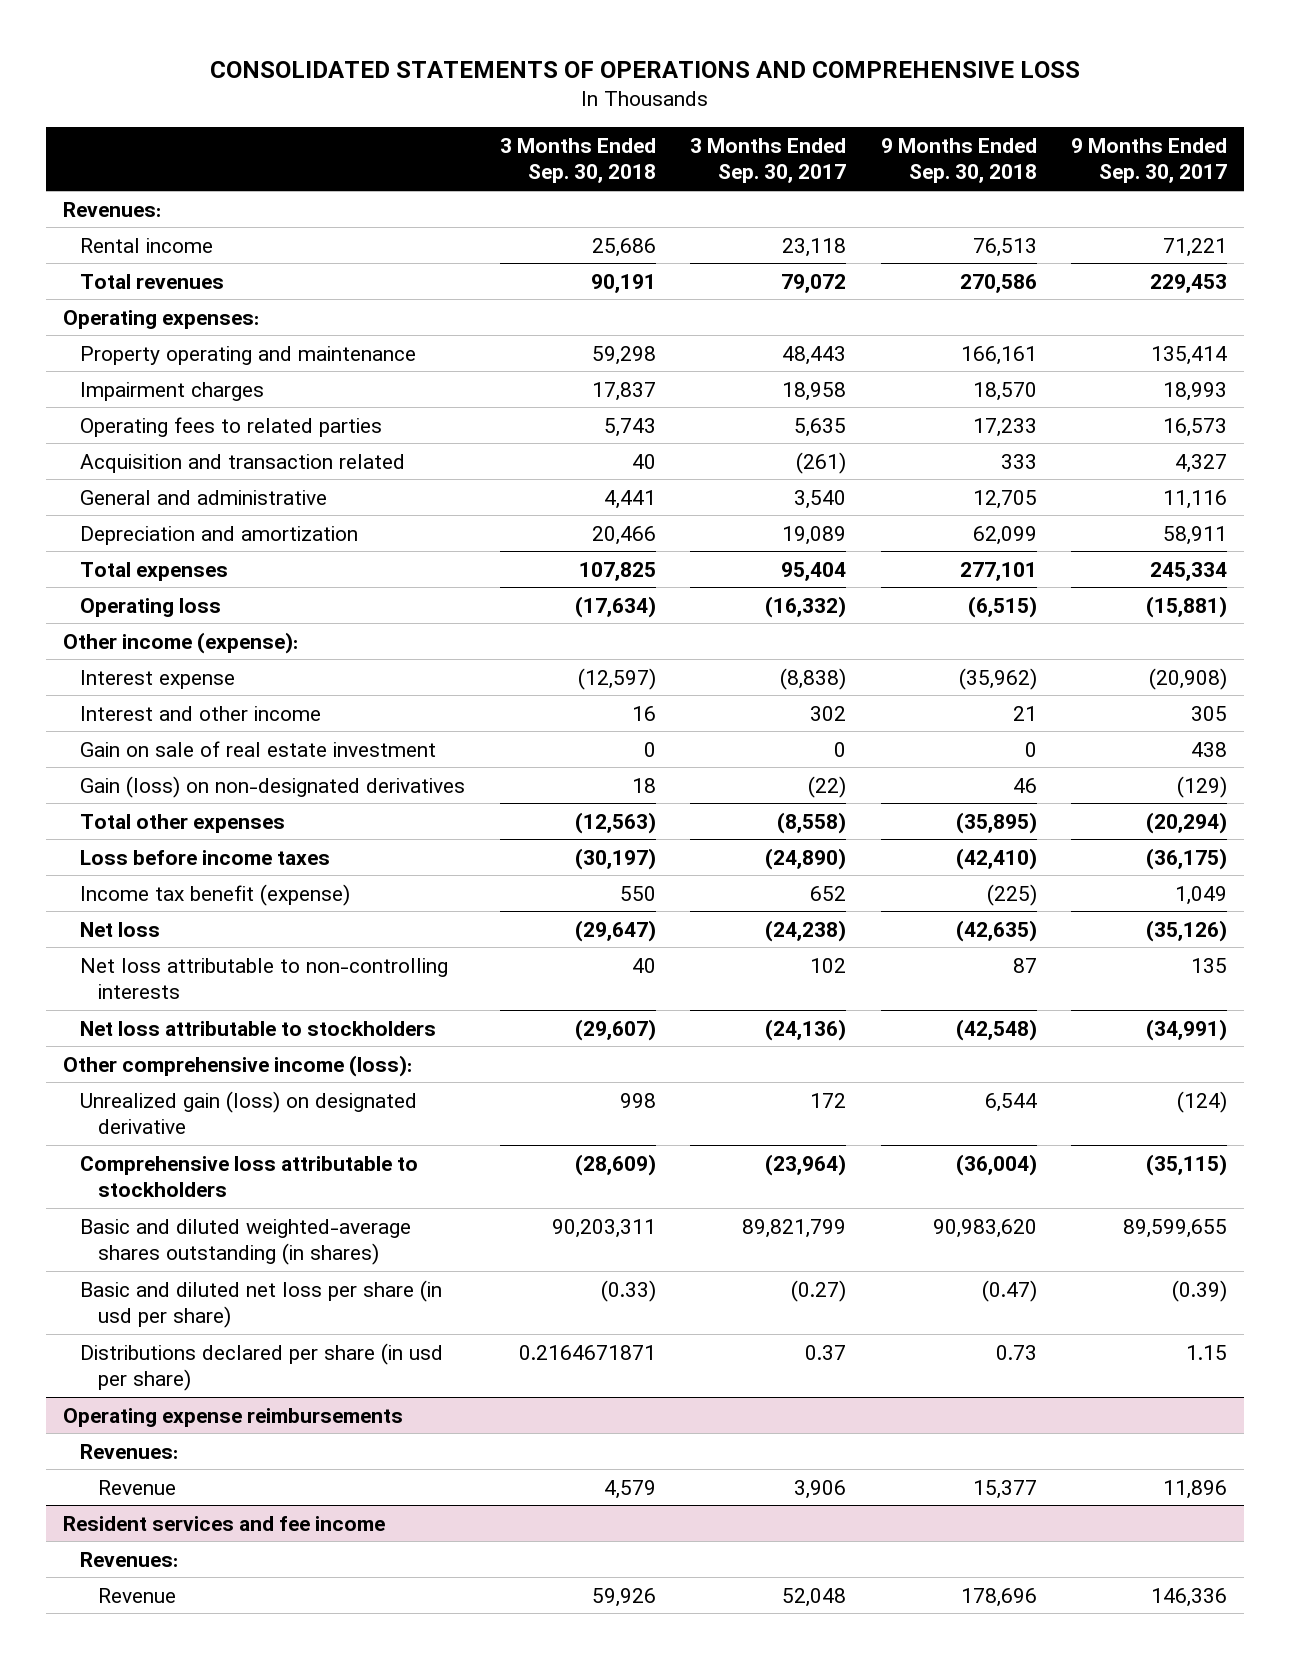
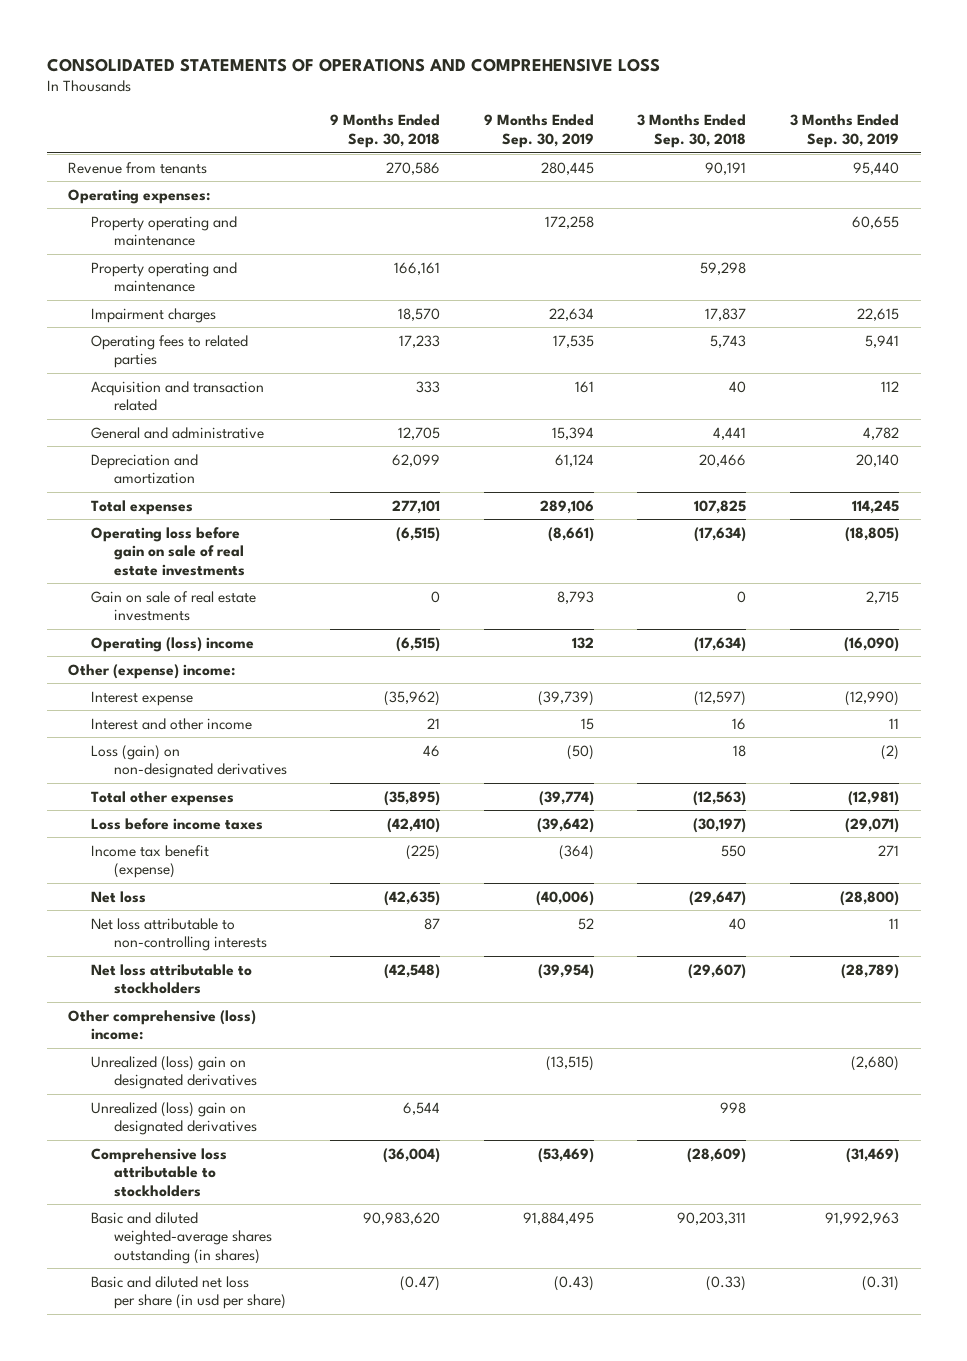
- | 3 Months Ended Sep. 30, 2018 | 3 Months Ended Sep. 30, 2017 | 9 Months Ended Sep. 30, 2018 | 9 Months Ended Sep. 30, 2017
+ | 9 Months Ended Sep. 30, 2018 | 9 Months Ended Sep. 30, 2019 | 3 Months Ended Sep. 30, 2018 | 3 Months Ended Sep. 30, 2019
- Revenues:
- Rental income | 25,686 | 23,118 | 76,513 | 71,221
- Total revenues | 90,191 | 79,072 | 270,586 | 229,453
+ Revenue from tenants | 270,586 | 280,445 | 90,191 | 95,440
+ Property operating and maintenance | | 172,258 | | 60,655
- Operating loss | (17,634) | (16,332) | (6,515) | (15,881)
- Other income (expense):
+ Operating loss before gain on sale of real estate investments | (6,515) | (8,661) | (17,634) | (18,805)
+ Gain on sale of real estate investments | 0 | 8,793 | 0 | 2,715
+ Operating (loss) income | (6,515) | 132 | (17,634) | (16,090)
+ Other (expense) income:
- Gain on sale of real estate investment | 0 | 0 | 0 | 438
- Gain (loss) on non-designated derivatives | 18 | (22) | 46 | (129)
+ Loss (gain) on non-designated derivatives | 46 | (50) | 18 | (2)
- Other comprehensive income (loss):
- Unrealized gain (loss) on designated derivative | 998 | 172 | 6,544 | (124)
+ Other comprehensive (loss) income:
+ Unrealized (loss) gain on designated derivatives | | (13,515) | | (2,680)
+ Unrealized (loss) gain on designated derivatives | 6,544 | | 998 |
- Distributions declared per share (in usd per share) | 0.2164671871 | 0.37 | 0.73 | 1.15
- Operating expense reimbursements
- Revenues:
- Revenue | 4,579 | 3,906 | 15,377 | 11,896
- Resident services and fee income
- Revenues:
- Revenue | 59,926 | 52,048 | 178,696 | 146,336

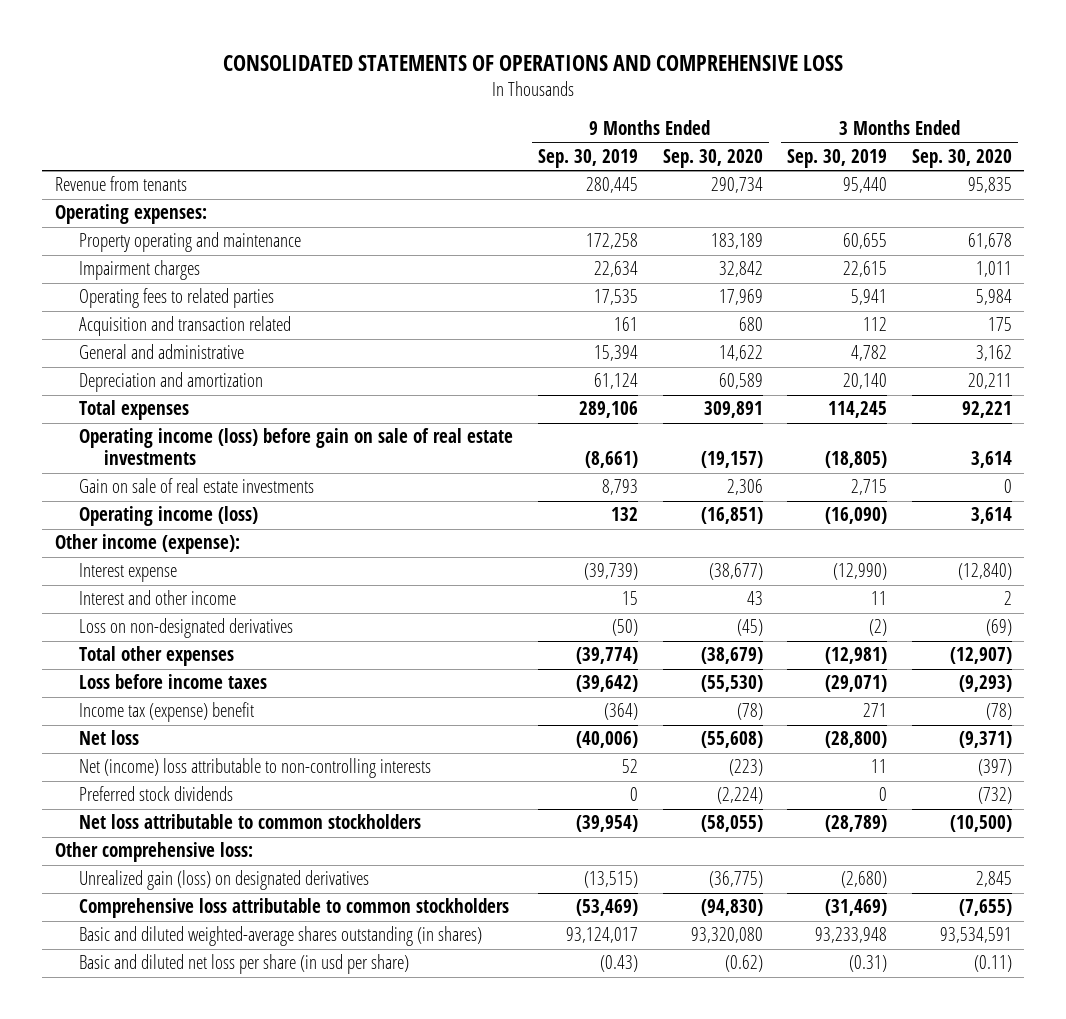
- | 9 Months Ended Sep. 30, 2018 | 9 Months Ended Sep. 30, 2019 | 3 Months Ended Sep. 30, 2018 | 3 Months Ended Sep. 30, 2019
+ | 9 Months Ended Sep. 30, 2019 | 9 Months Ended Sep. 30, 2020 | 3 Months Ended Sep. 30, 2019 | 3 Months Ended Sep. 30, 2020
- Property operating and maintenance | 166,161 | | 59,298 |
- Operating loss before gain on sale of real estate investments | (6,515) | (8,661) | (17,634) | (18,805)
+ Operating income (loss) before gain on sale of real estate investments | (8,661) | (19,157) | (18,805) | 3,614
- Operating (loss) income | (6,515) | 132 | (17,634) | (16,090)
- Other (expense) income:
+ Operating income (loss) | 132 | (16,851) | (16,090) | 3,614
+ Other income (expense):
- Loss (gain) on non-designated derivatives | 46 | (50) | 18 | (2)
+ Loss on non-designated derivatives | (50) | (45) | (2) | (69)
- Income tax benefit (expense) | (225) | (364) | 550 | 271
+ Income tax (expense) benefit | (364) | (78) | 271 | (78)
- Net loss attributable to non-controlling interests | 87 | 52 | 40 | 11
- Net loss attributable to stockholders | (42,548) | (39,954) | (29,607) | (28,789)
- Other comprehensive (loss) income:
- Unrealized (loss) gain on designated derivatives | | (13,515) | | (2,680)
- Unrealized (loss) gain on designated derivatives | 6,544 | | 998 |
- Comprehensive loss attributable to stockholders | (36,004) | (53,469) | (28,609) | (31,469)
- Basic and diluted weighted-average shares outstanding (in shares) | 90,983,620 | 91,884,495 | 90,203,311 | 91,992,963
+ Net (income) loss attributable to non-controlling interests | 52 | (223) | 11 | (397)
+ Preferred stock dividends | 0 | (2,224) | 0 | (732)
+ Net loss attributable to common stockholders | (39,954) | (58,055) | (28,789) | (10,500)
+ Other comprehensive loss:
+ Unrealized gain (loss) on designated derivatives | (13,515) | (36,775) | (2,680) | 2,845
+ Comprehensive loss attributable to common stockholders | (53,469) | (94,830) | (31,469) | (7,655)
+ Basic and diluted weighted-average shares outstanding (in shares) | 93,124,017 | 93,320,080 | 93,233,948 | 93,534,591

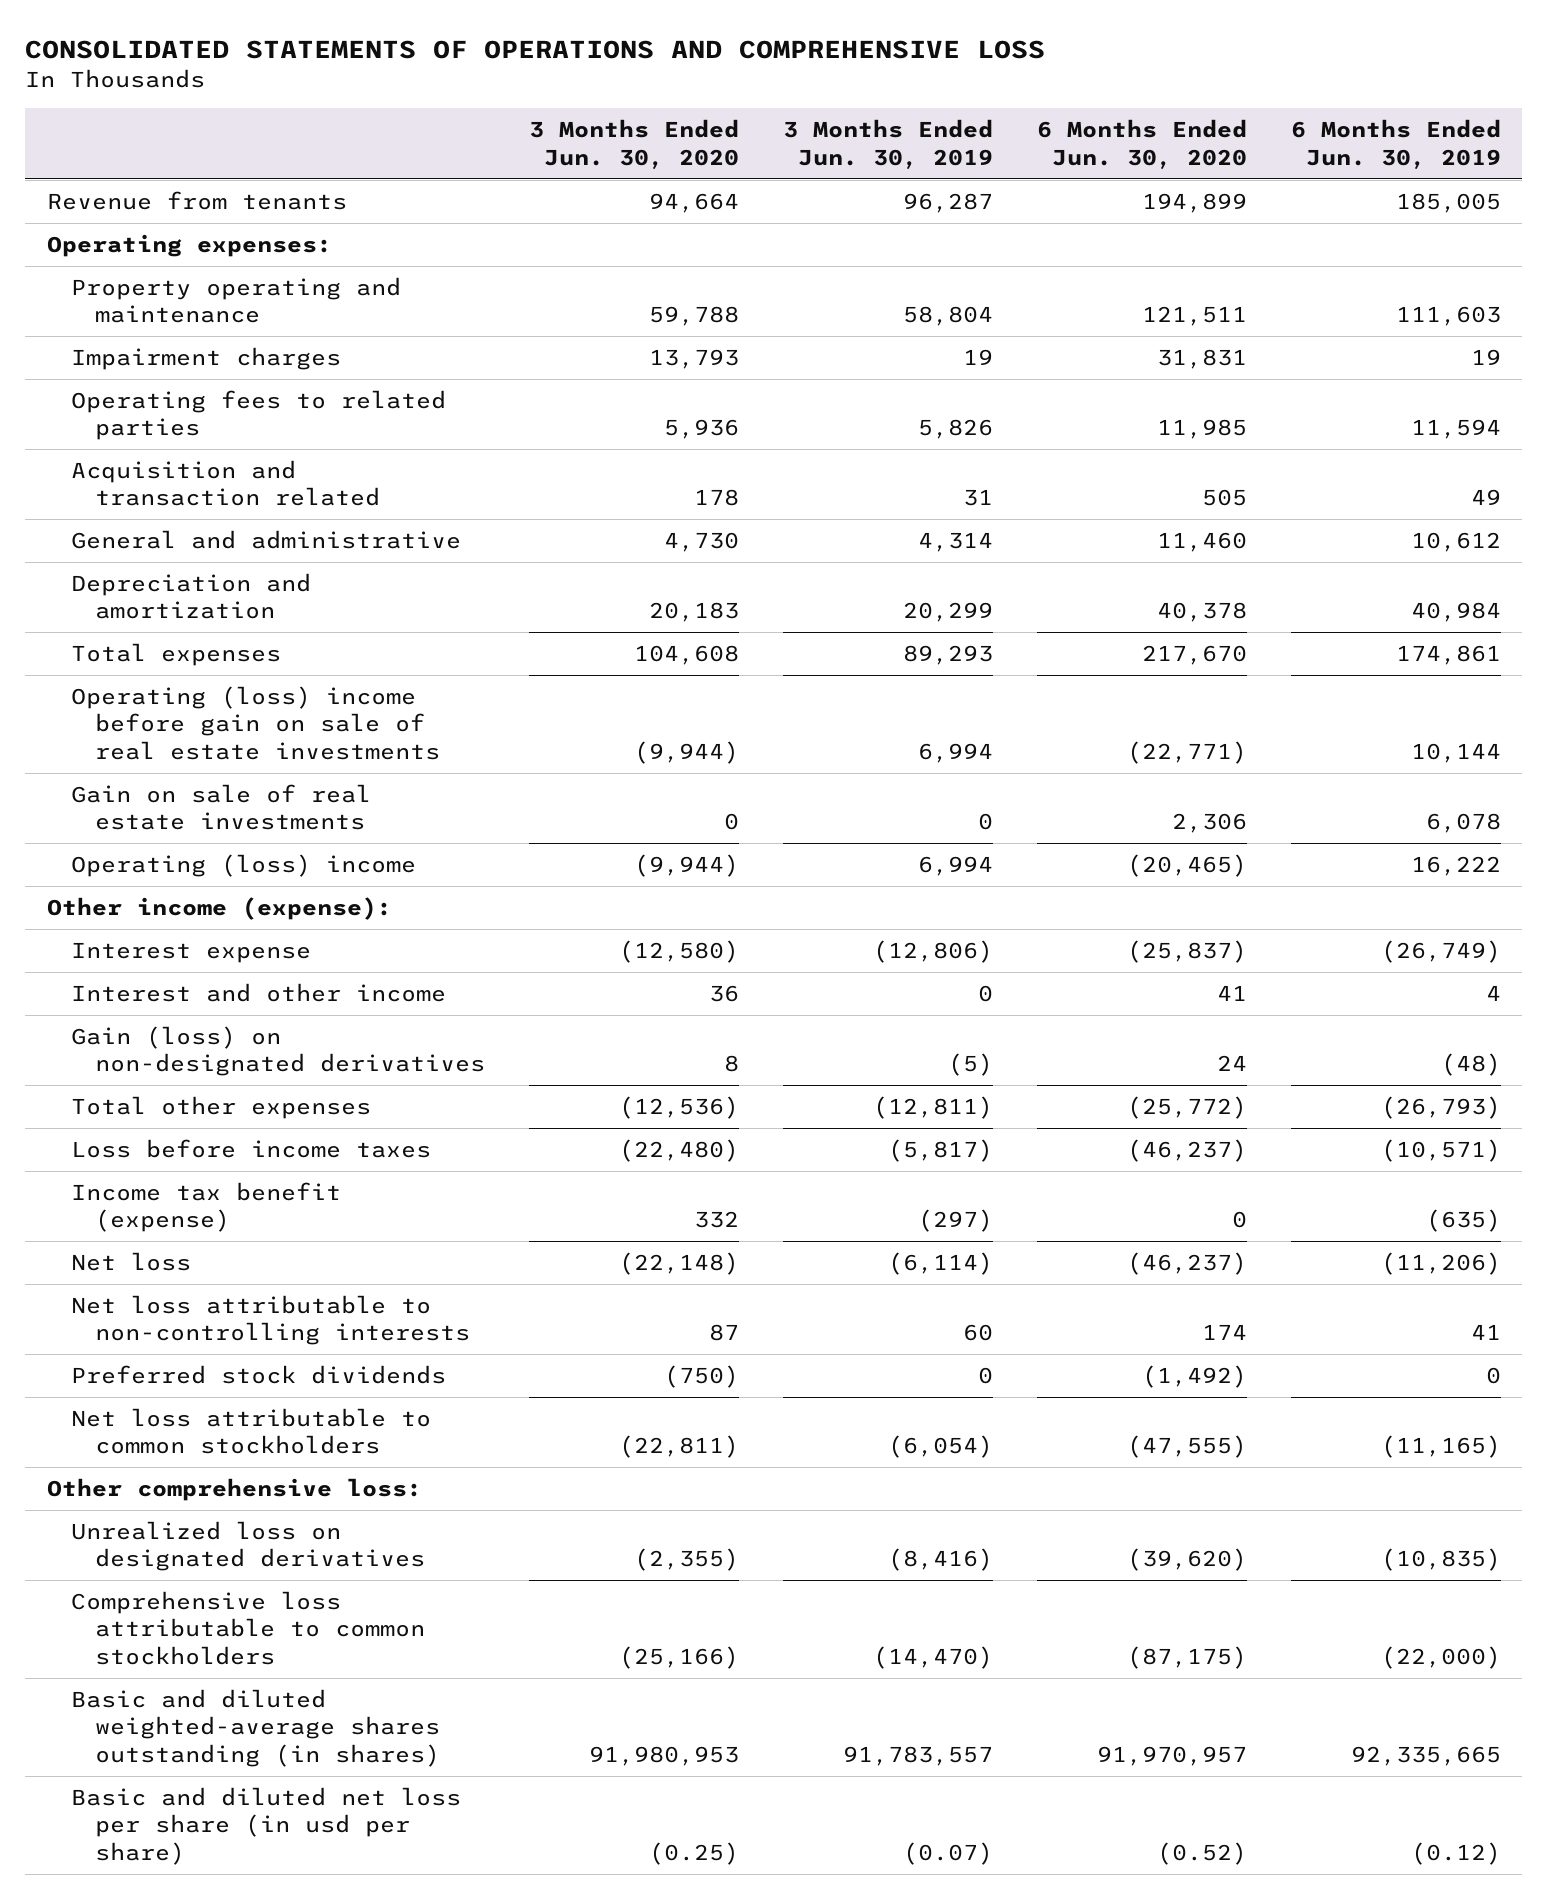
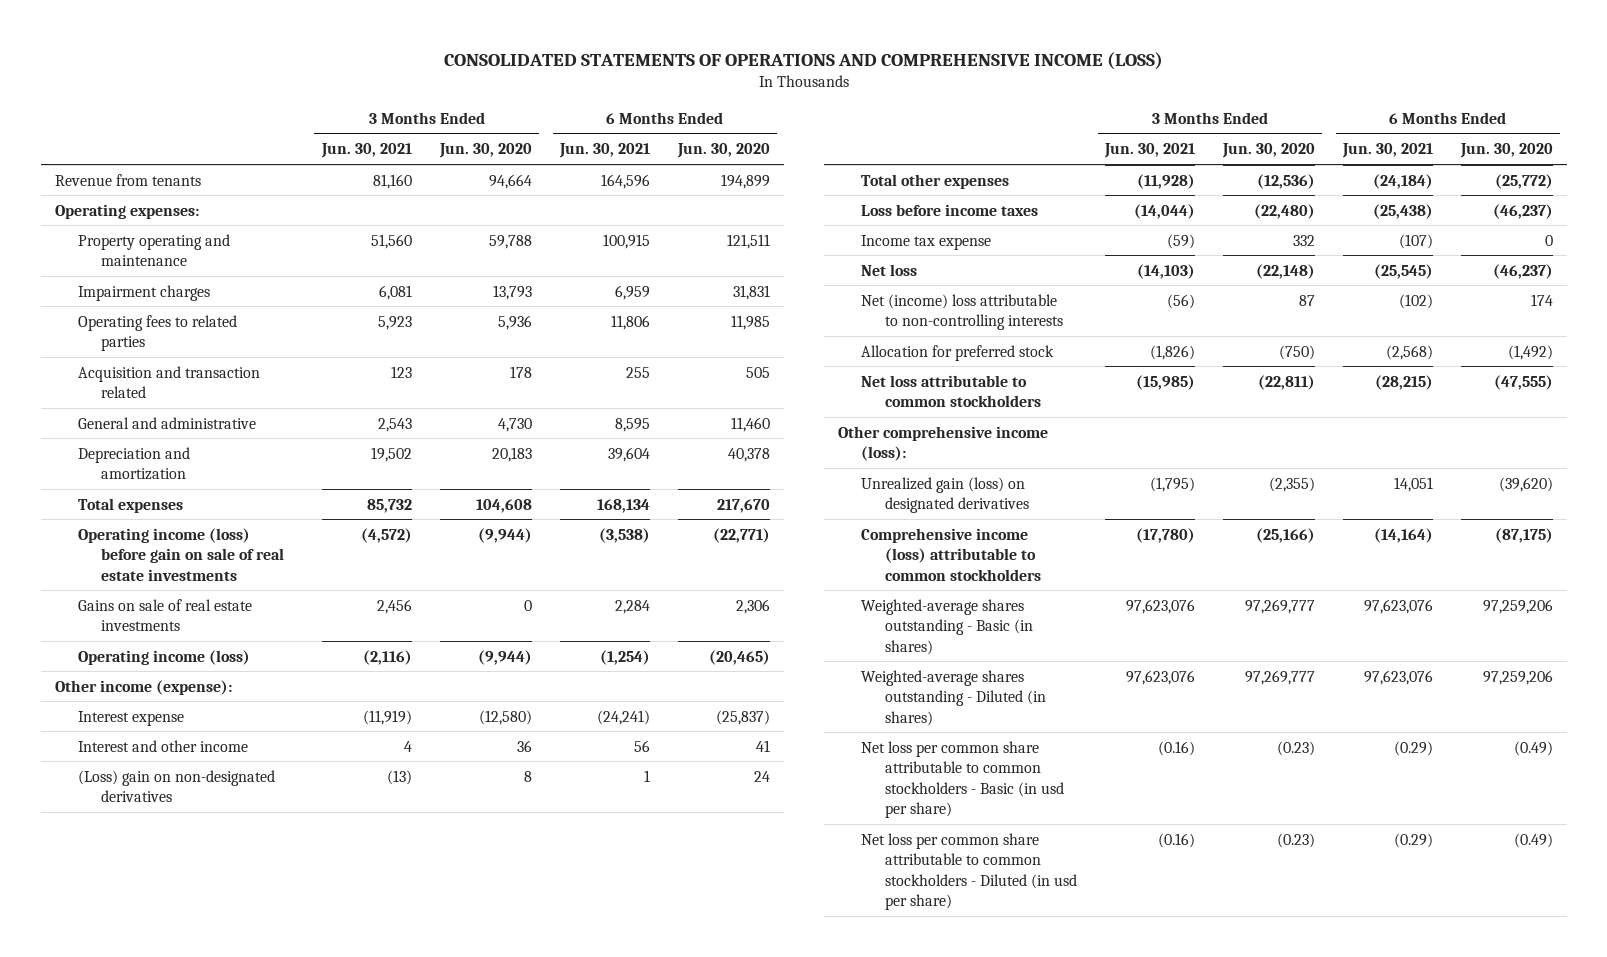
- CONSOLIDATED STATEMENTS OF OPERATIONS AND COMPREHENSIVE LOSS
+ CONSOLIDATED STATEMENTS OF OPERATIONS AND COMPREHENSIVE INCOME (LOSS)
- | 3 Months Ended Jun. 30, 2020 | 3 Months Ended Jun. 30, 2019 | 6 Months Ended Jun. 30, 2020 | 6 Months Ended Jun. 30, 2019
+ | 3 Months Ended Jun. 30, 2021 | 3 Months Ended Jun. 30, 2020 | 6 Months Ended Jun. 30, 2021 | 6 Months Ended Jun. 30, 2020
- Operating (loss) income before gain on sale of real estate investments | (9,944) | 6,994 | (22,771) | 10,144
- Gain on sale of real estate investments | 0 | 0 | 2,306 | 6,078
- Operating (loss) income | (9,944) | 6,994 | (20,465) | 16,222
+ Operating income (loss) before gain on sale of real estate investments | (4,572) | (9,944) | (3,538) | (22,771)
+ Gains on sale of real estate investments | 2,456 | 0 | 2,284 | 2,306
+ Operating income (loss) | (2,116) | (9,944) | (1,254) | (20,465)
- Gain (loss) on non-designated derivatives | 8 | (5) | 24 | (48)
+ (Loss) gain on non-designated derivatives | (13) | 8 | 1 | 24
- Income tax benefit (expense) | 332 | (297) | 0 | (635)
+ Income tax expense | (59) | 332 | (107) | 0
- Net loss attributable to non-controlling interests | 87 | 60 | 174 | 41
- Preferred stock dividends | (750) | 0 | (1,492) | 0
+ Net (income) loss attributable to non-controlling interests | (56) | 87 | (102) | 174
+ Allocation for preferred stock | (1,826) | (750) | (2,568) | (1,492)
- Other comprehensive loss:
- Unrealized loss on designated derivatives | (2,355) | (8,416) | (39,620) | (10,835)
- Comprehensive loss attributable to common stockholders | (25,166) | (14,470) | (87,175) | (22,000)
- Basic and diluted weighted-average shares outstanding (in shares) | 91,980,953 | 91,783,557 | 91,970,957 | 92,335,665
- Basic and diluted net loss per share (in usd per share) | (0.25) | (0.07) | (0.52) | (0.12)
+ Other comprehensive income (loss):
+ Unrealized gain (loss) on designated derivatives | (1,795) | (2,355) | 14,051 | (39,620)
+ Comprehensive income (loss) attributable to common stockholders | (17,780) | (25,166) | (14,164) | (87,175)
+ Weighted-average shares outstanding - Basic (in shares) | 97,623,076 | 97,269,777 | 97,623,076 | 97,259,206
+ Weighted-average shares outstanding - Diluted (in shares) | 97,623,076 | 97,269,777 | 97,623,076 | 97,259,206
+ Net loss per common share attributable to common stockholders - Basic (in usd per share) | (0.16) | (0.23) | (0.29) | (0.49)
+ Net loss per common share attributable to common stockholders - Diluted (in usd per share) | (0.16) | (0.23) | (0.29) | (0.49)

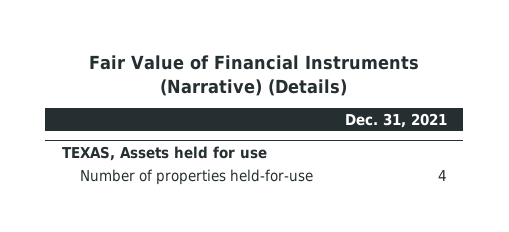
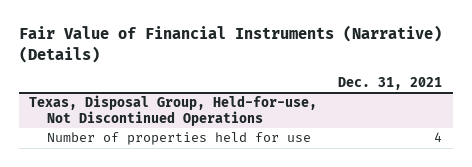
- TEXAS, Assets held for use
- Number of properties held-for-use | 4
+ Texas, Disposal Group, Held-for-use, Not Discontinued Operations
+ Number of properties held for use | 4

